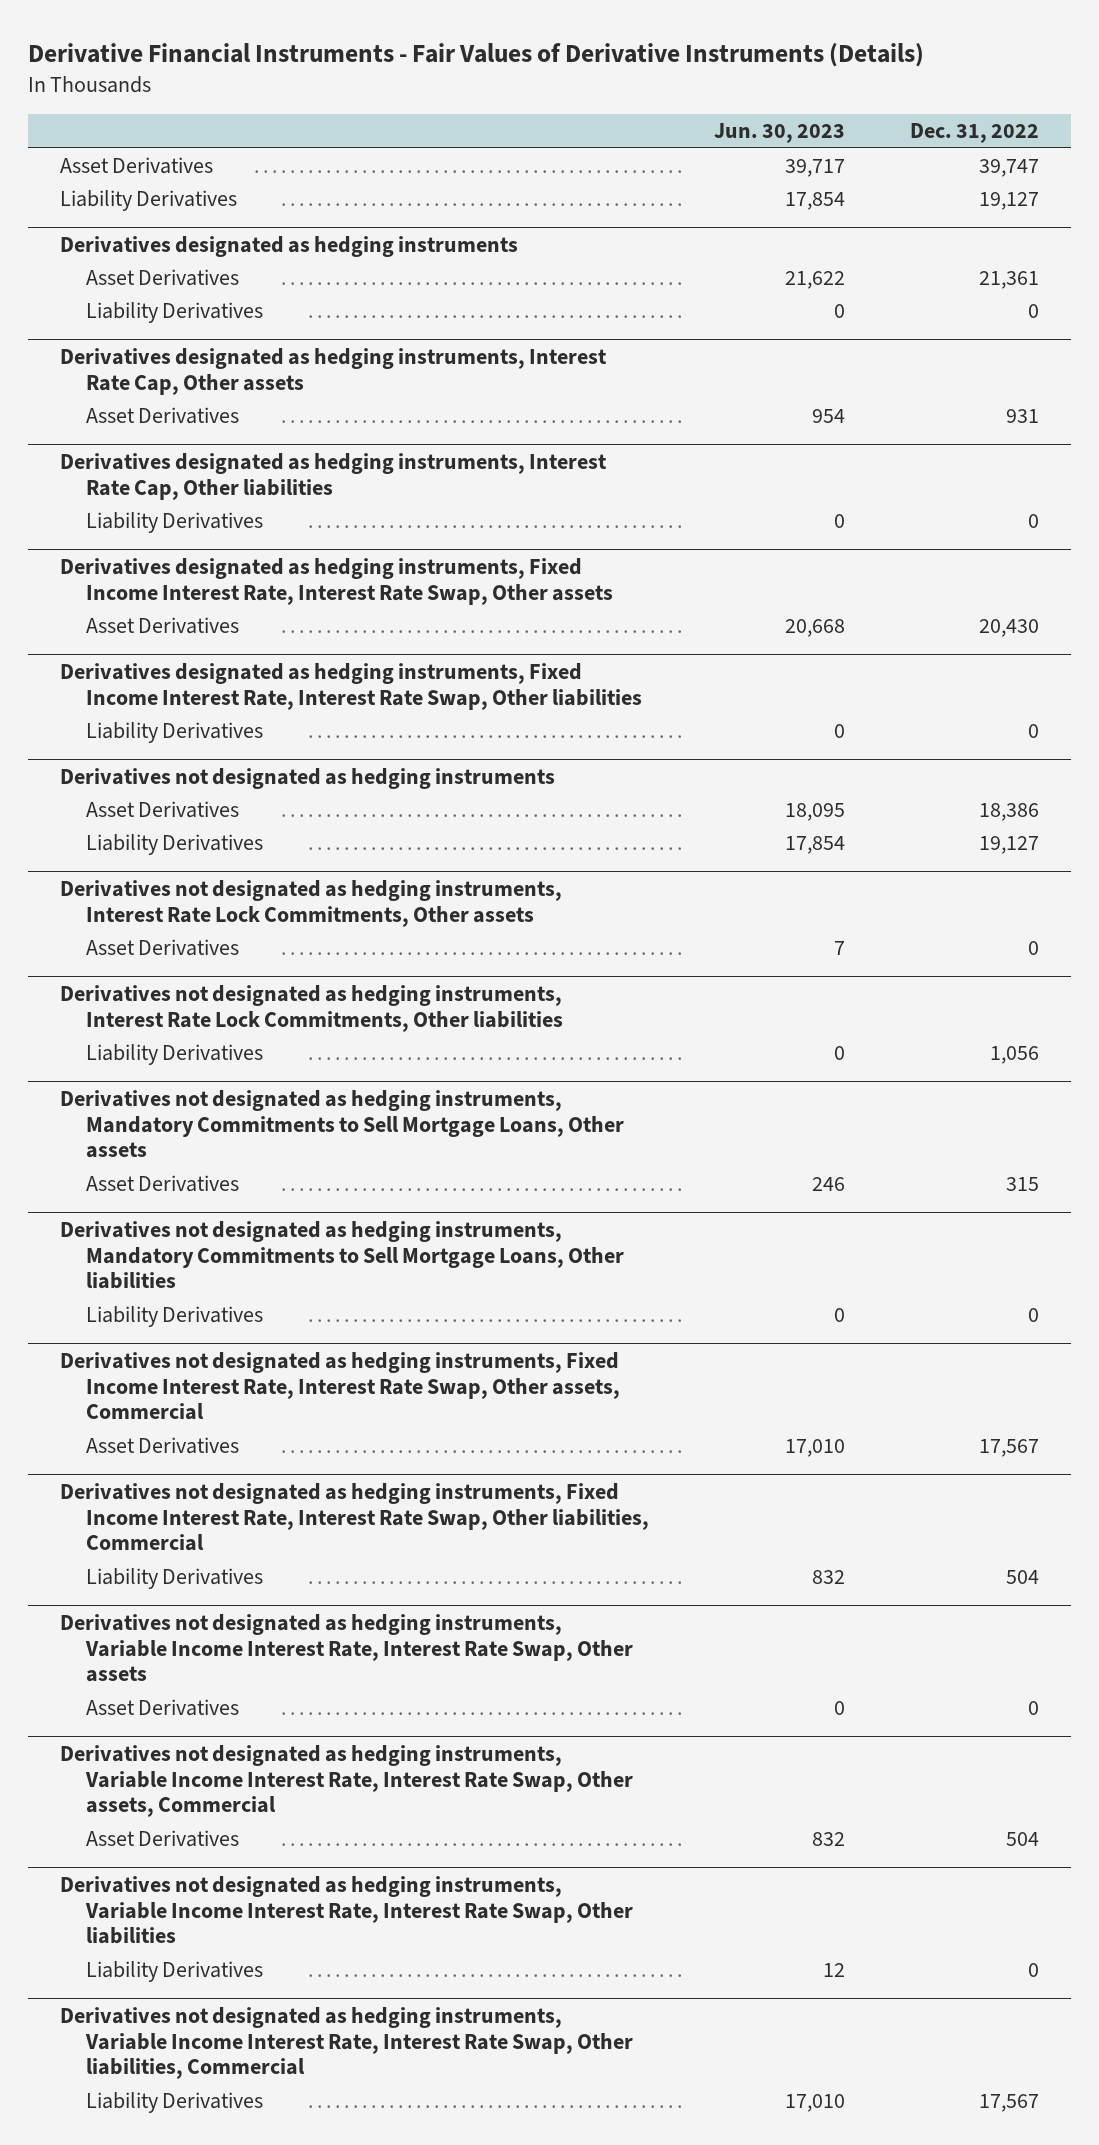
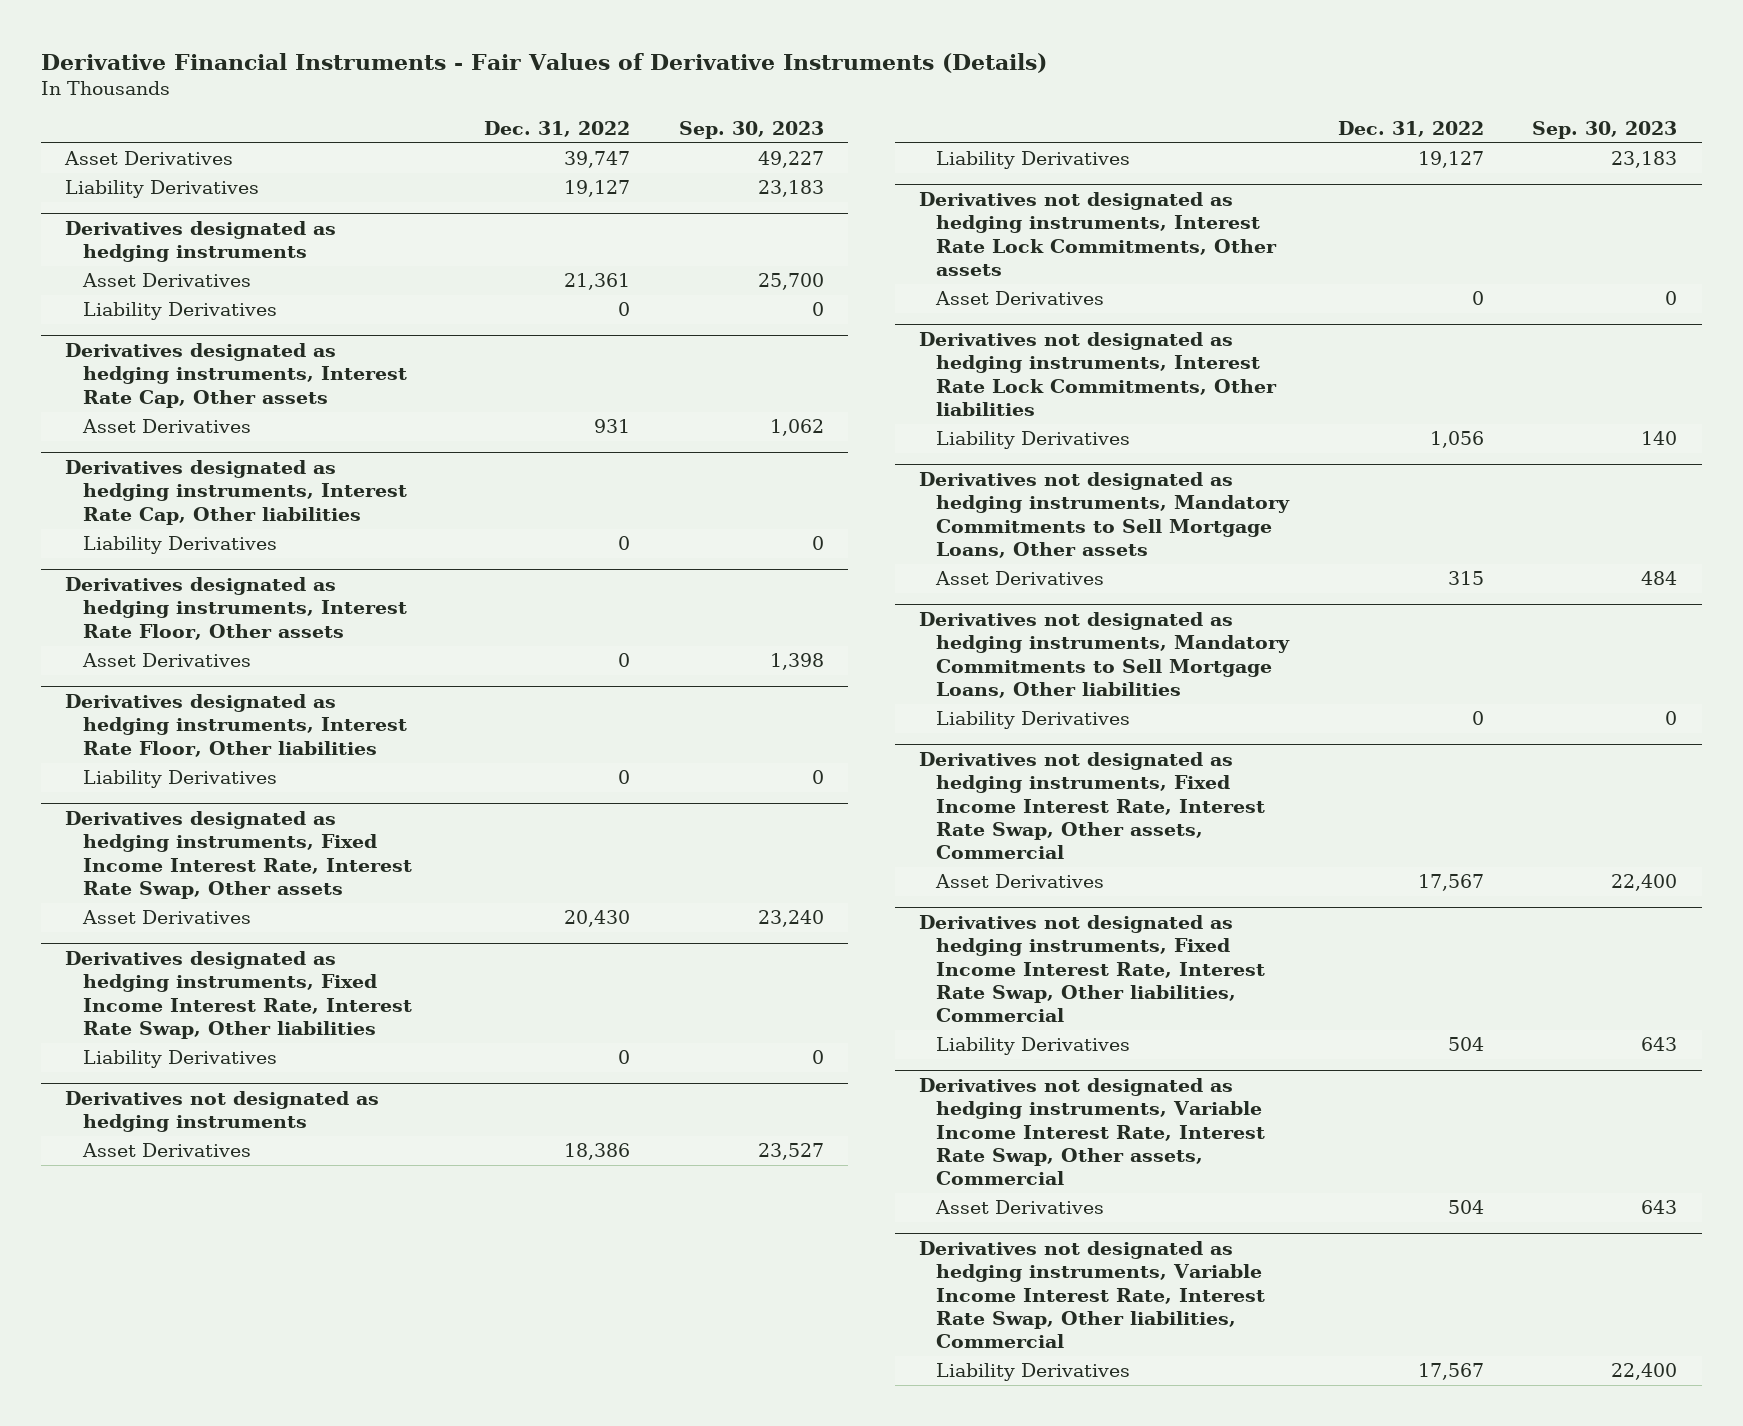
- | Jun. 30, 2023 | Dec. 31, 2022
+ | Dec. 31, 2022 | Sep. 30, 2023
+ Derivatives designated as hedging instruments, Interest Rate Floor, Other assets
+ Asset Derivatives | 0 | 1,398
+ Derivatives designated as hedging instruments, Interest Rate Floor, Other liabilities
+ Liability Derivatives | 0 | 0
- Derivatives not designated as hedging instruments, Variable Income Interest Rate, Interest Rate Swap, Other assets
- Asset Derivatives | 0 | 0
- Derivatives not designated as hedging instruments, Variable Income Interest Rate, Interest Rate Swap, Other liabilities
- Liability Derivatives | 12 | 0

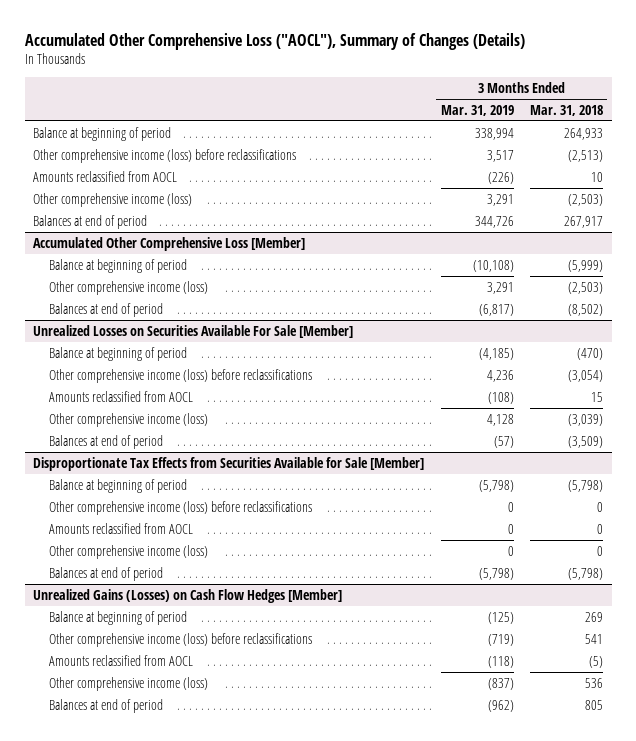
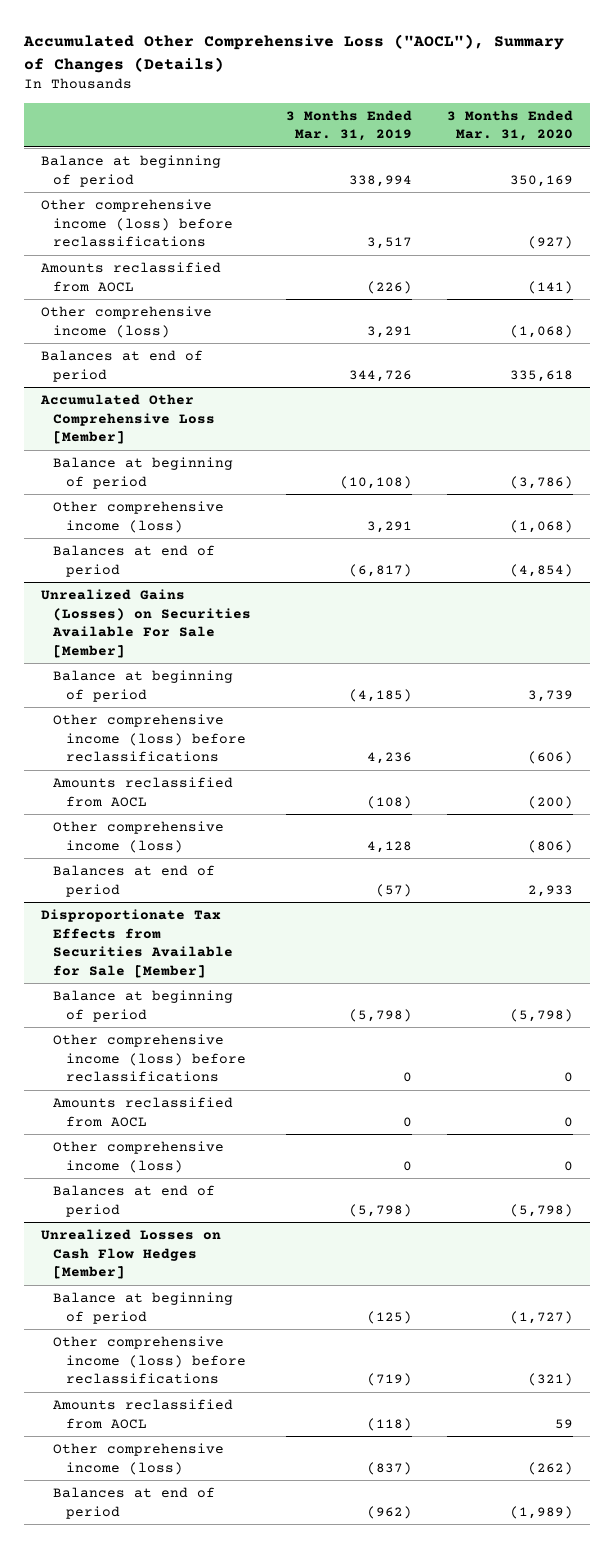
- | 3 Months Ended Mar. 31, 2019 | 3 Months Ended Mar. 31, 2018
+ | 3 Months Ended Mar. 31, 2019 | 3 Months Ended Mar. 31, 2020
- Unrealized Losses on Securities Available For Sale [Member]
+ Unrealized Gains (Losses) on Securities Available For Sale [Member]
- Unrealized Gains (Losses) on Cash Flow Hedges [Member]
+ Unrealized Losses on Cash Flow Hedges [Member]

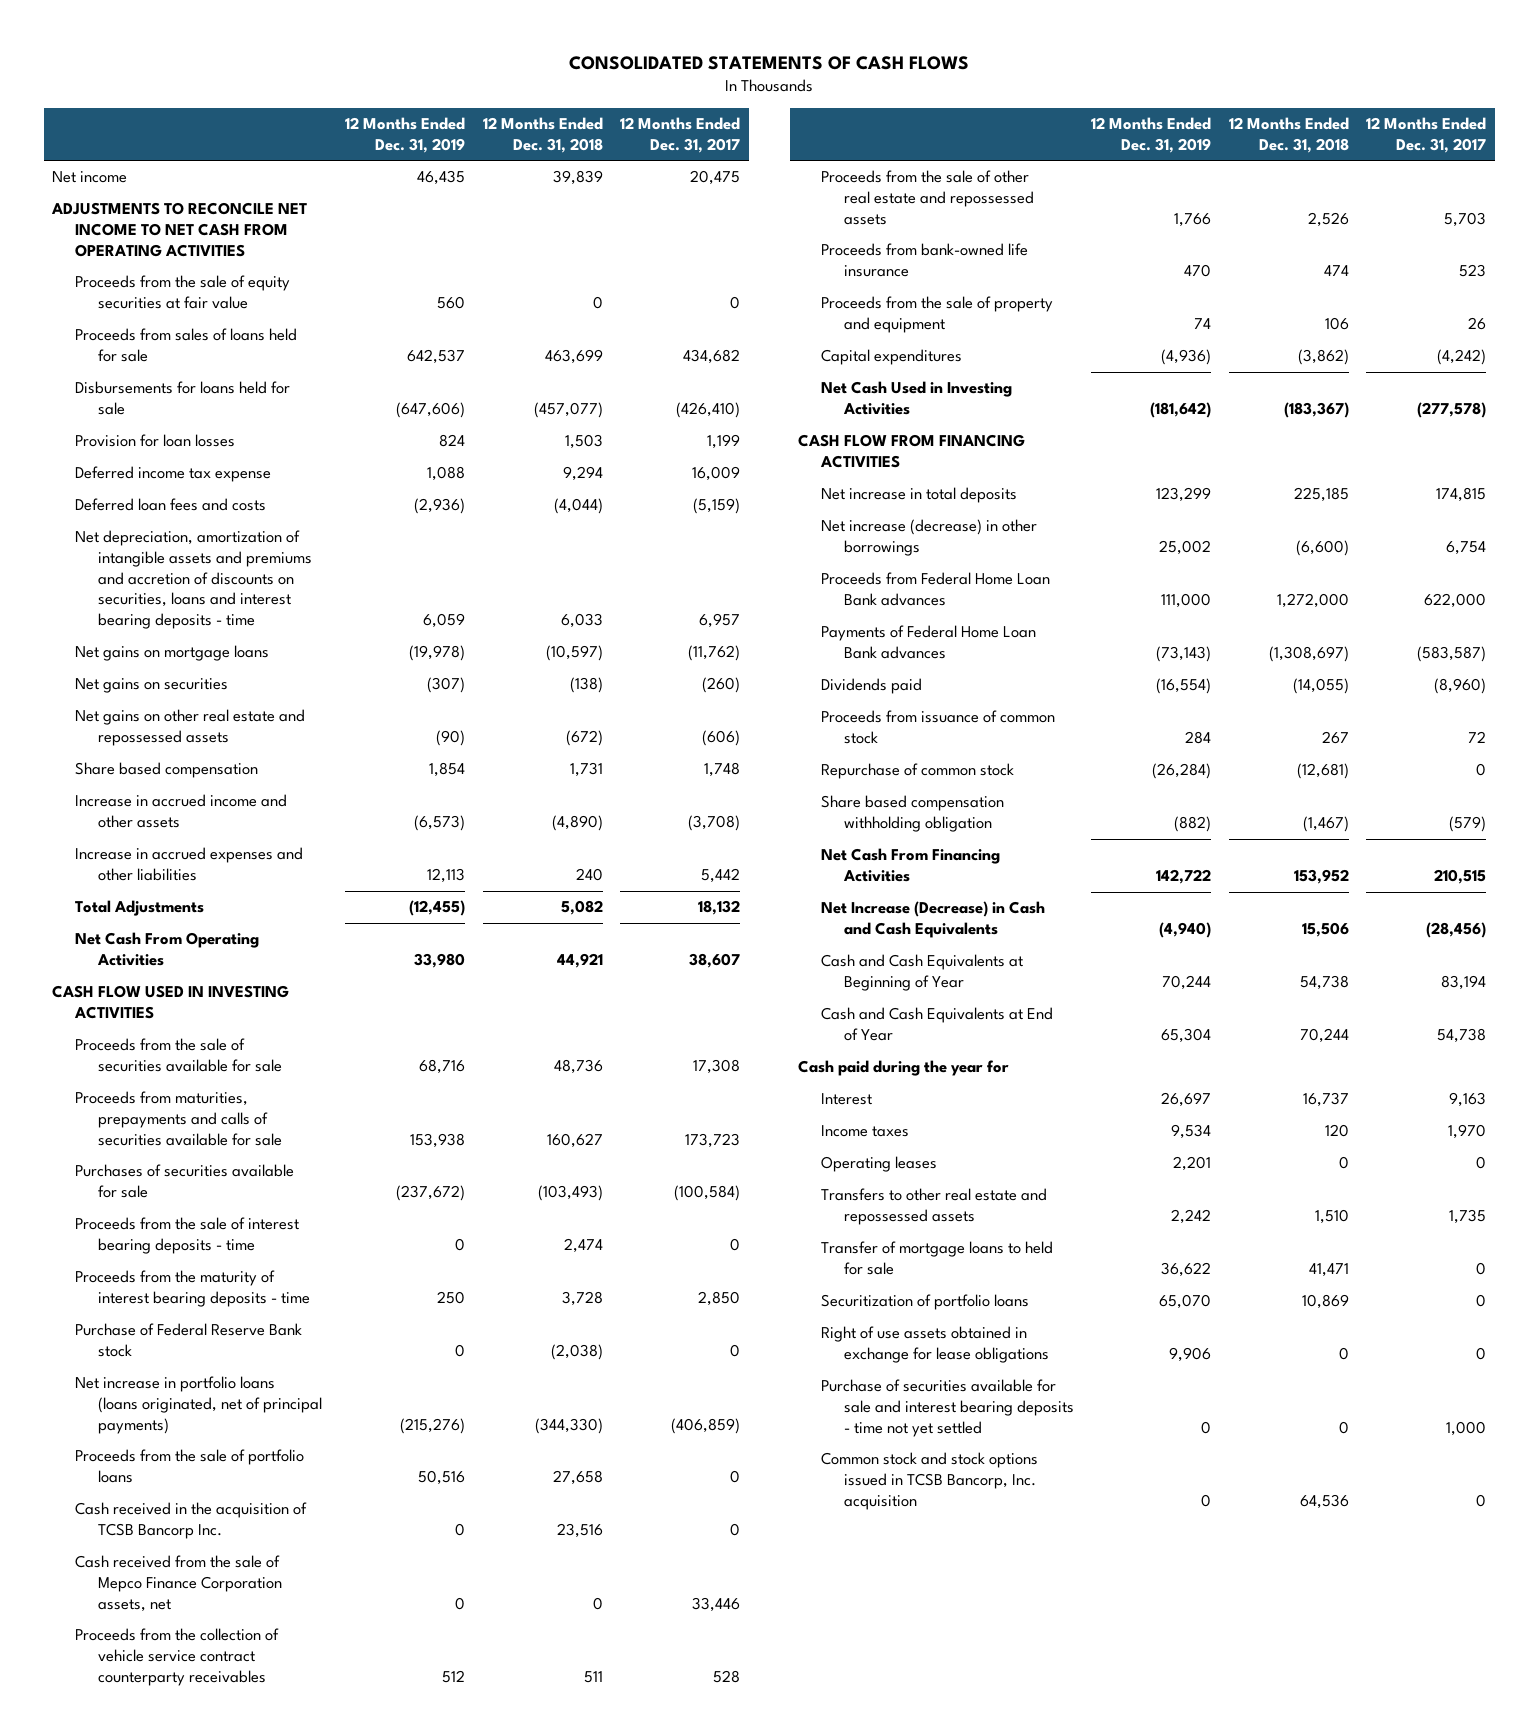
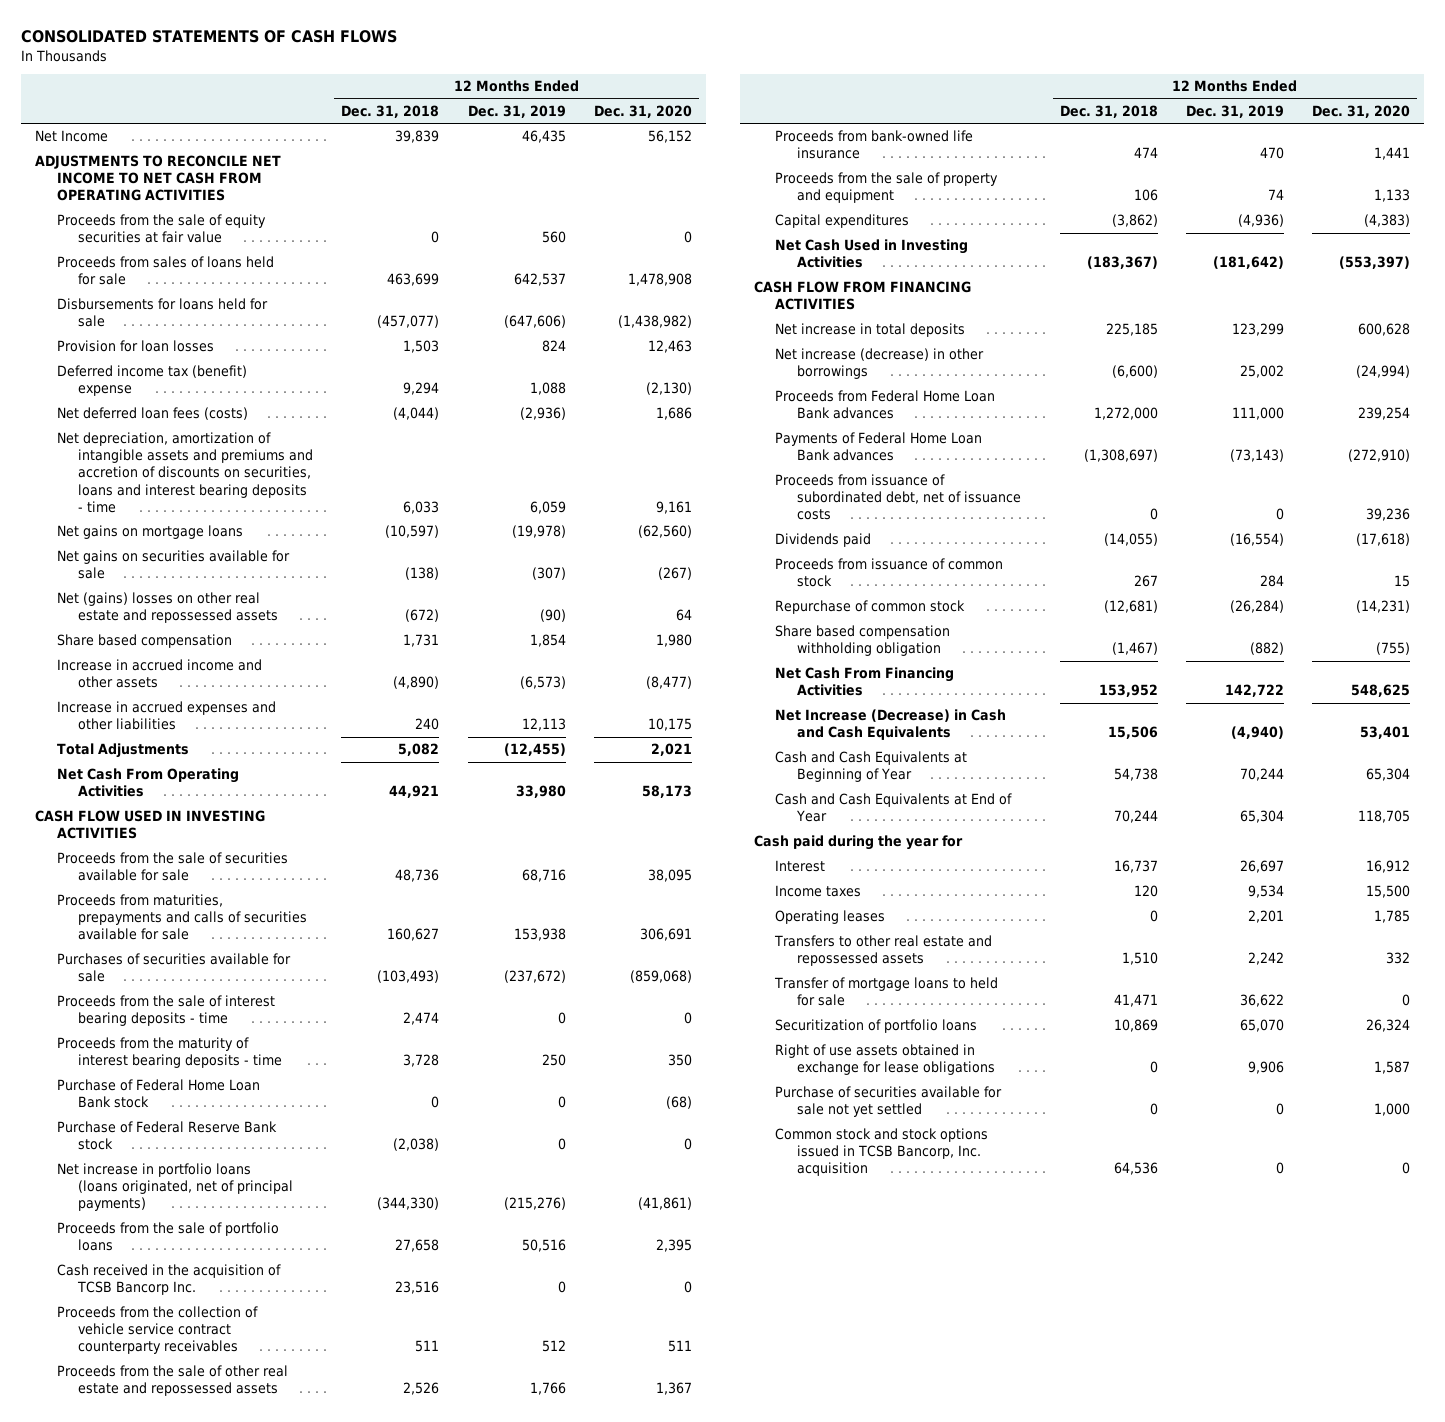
- | 12 Months Ended Dec. 31, 2019 | 12 Months Ended Dec. 31, 2018 | 12 Months Ended Dec. 31, 2017
+ | 12 Months Ended Dec. 31, 2018 | 12 Months Ended Dec. 31, 2019 | 12 Months Ended Dec. 31, 2020
- Net income | 46,435 | 39,839 | 20,475
+ Net Income | 39,839 | 46,435 | 56,152
- Deferred income tax expense | 1,088 | 9,294 | 16,009
- Deferred loan fees and costs | (2,936) | (4,044) | (5,159)
+ Deferred income tax (benefit) expense | 9,294 | 1,088 | (2,130)
+ Net deferred loan fees (costs) | (4,044) | (2,936) | 1,686
- Net gains on securities | (307) | (138) | (260)
- Net gains on other real estate and repossessed assets | (90) | (672) | (606)
+ Net gains on securities available for sale | (138) | (307) | (267)
+ Net (gains) losses on other real estate and repossessed assets | (672) | (90) | 64
+ Purchase of Federal Home Loan Bank stock | 0 | 0 | (68)
- Cash received from the sale of Mepco Finance Corporation assets, net | 0 | 0 | 33,446
+ Proceeds from issuance of subordinated debt, net of issuance costs | 0 | 0 | 39,236
- Purchase of securities available for sale and interest bearing deposits - time not yet settled | 0 | 0 | 1,000
+ Purchase of securities available for sale not yet settled | 0 | 0 | 1,000

